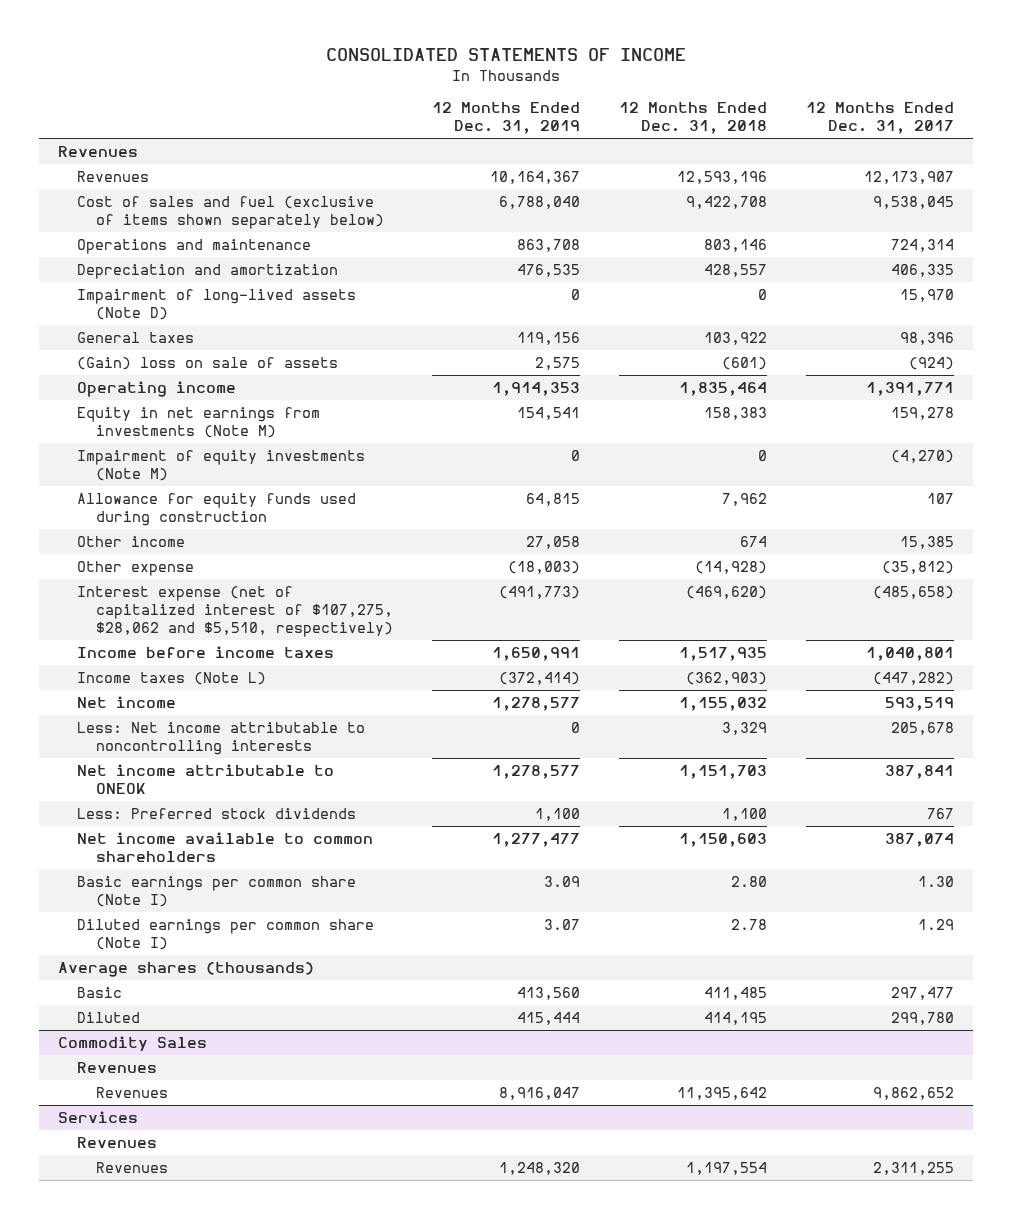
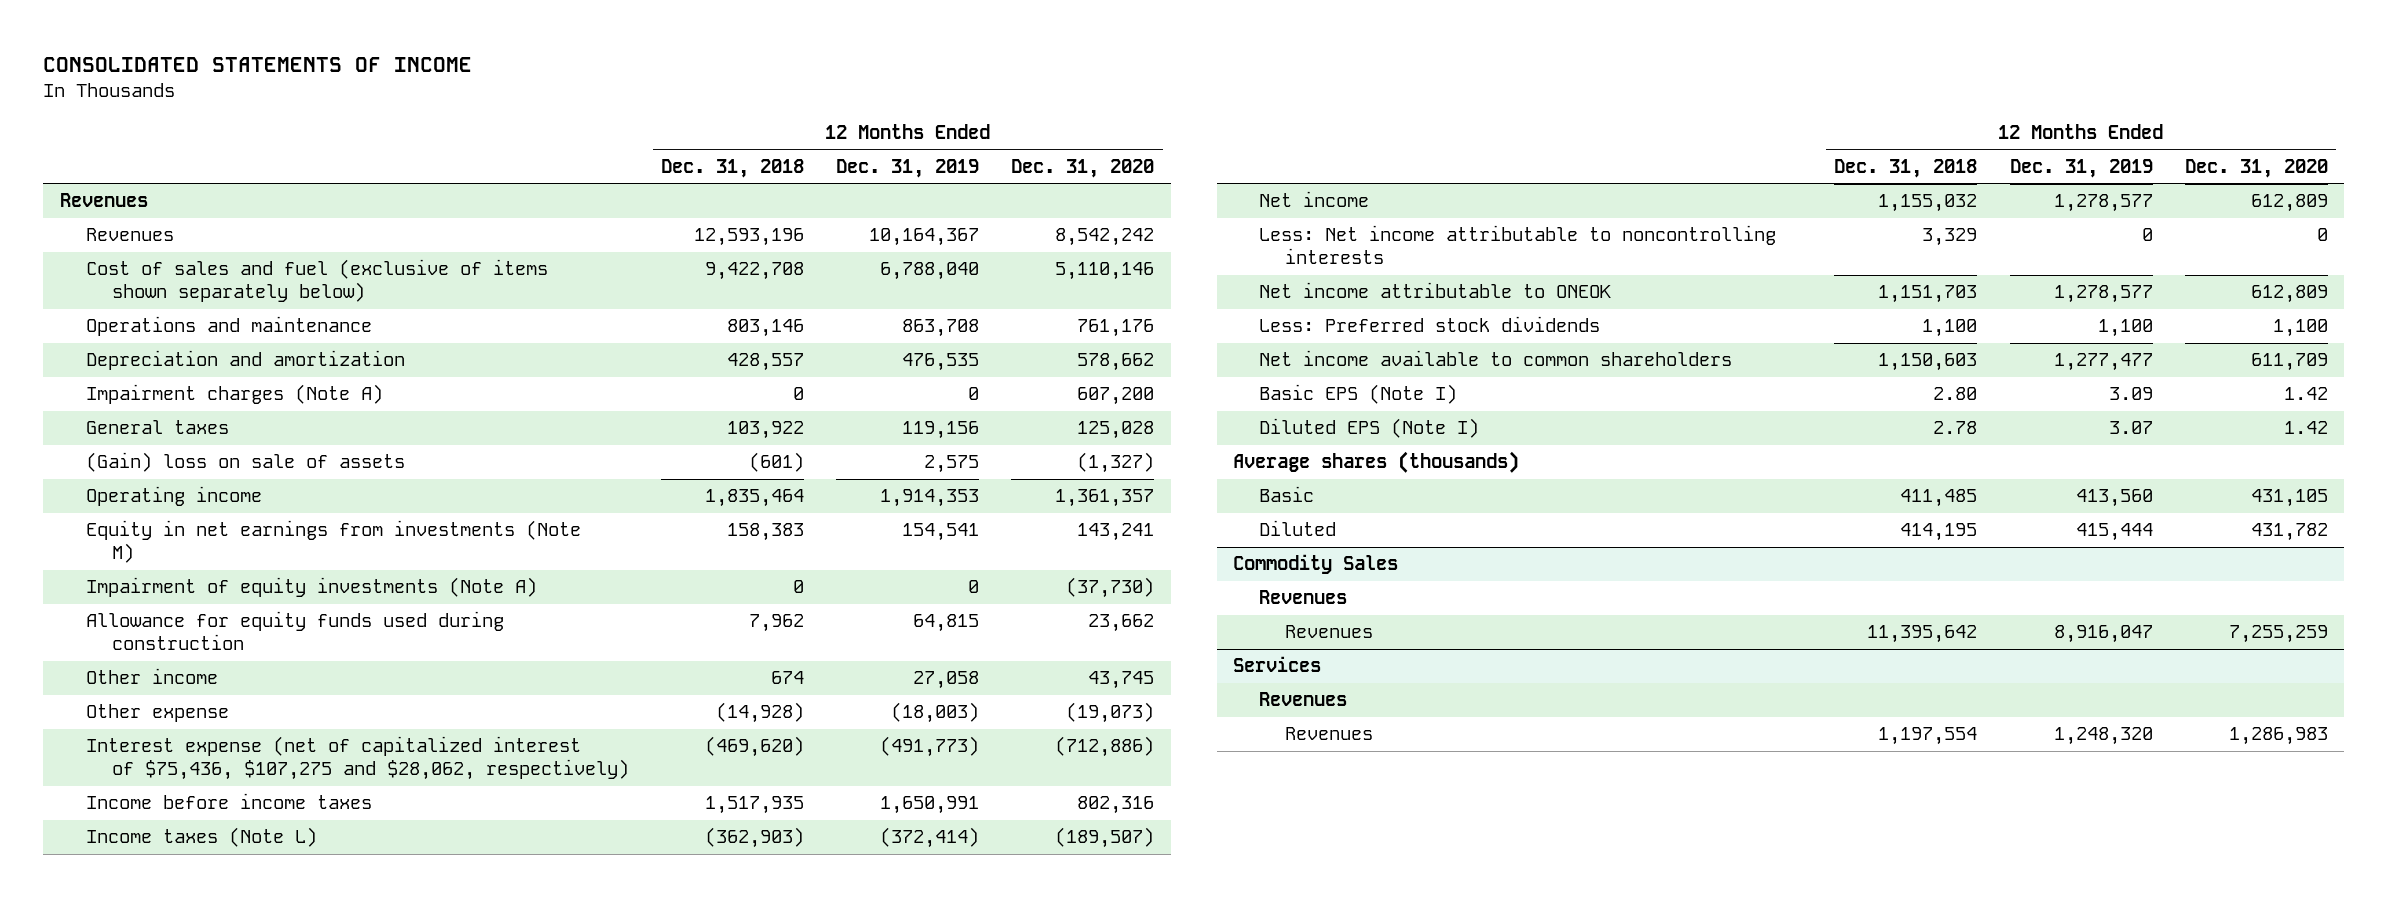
- | 12 Months Ended Dec. 31, 2019 | 12 Months Ended Dec. 31, 2018 | 12 Months Ended Dec. 31, 2017
+ | 12 Months Ended Dec. 31, 2018 | 12 Months Ended Dec. 31, 2019 | 12 Months Ended Dec. 31, 2020
- Impairment of long-lived assets (Note D) | 0 | 0 | 15,970
+ Impairment charges (Note A) | 0 | 0 | 607,200
- Impairment of equity investments (Note M) | 0 | 0 | (4,270)
+ Impairment of equity investments (Note A) | 0 | 0 | (37,730)
- Interest expense (net of capitalized interest of $107,275, $28,062 and $5,510, respectively) | (491,773) | (469,620) | (485,658)
+ Interest expense (net of capitalized interest of $75,436, $107,275 and $28,062, respectively) | (469,620) | (491,773) | (712,886)
- Basic earnings per common share (Note I) | 3.09 | 2.80 | 1.30
- Diluted earnings per common share (Note I) | 3.07 | 2.78 | 1.29
+ Basic EPS (Note I) | 2.80 | 3.09 | 1.42
+ Diluted EPS (Note I) | 2.78 | 3.07 | 1.42

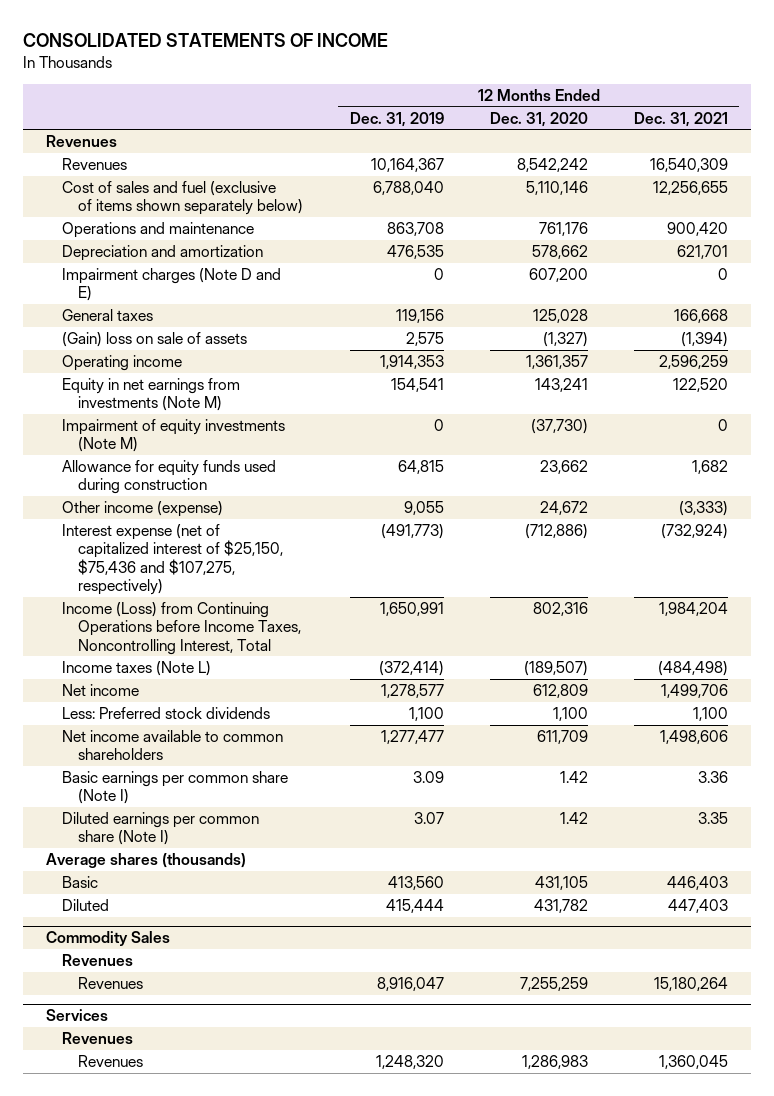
- | 12 Months Ended Dec. 31, 2018 | 12 Months Ended Dec. 31, 2019 | 12 Months Ended Dec. 31, 2020
+ | 12 Months Ended Dec. 31, 2019 | 12 Months Ended Dec. 31, 2020 | 12 Months Ended Dec. 31, 2021
- Impairment charges (Note A) | 0 | 0 | 607,200
+ Impairment charges (Note D and E) | 0 | 607,200 | 0
- Impairment of equity investments (Note A) | 0 | 0 | (37,730)
+ Impairment of equity investments (Note M) | 0 | (37,730) | 0
- Other income | 674 | 27,058 | 43,745
- Other expense | (14,928) | (18,003) | (19,073)
- Interest expense (net of capitalized interest of $75,436, $107,275 and $28,062, respectively) | (469,620) | (491,773) | (712,886)
- Income before income taxes | 1,517,935 | 1,650,991 | 802,316
+ Other income (expense) | 9,055 | 24,672 | (3,333)
+ Interest expense (net of capitalized interest of $25,150, $75,436 and $107,275, respectively) | (491,773) | (712,886) | (732,924)
+ Income (Loss) from Continuing Operations before Income Taxes, Noncontrolling Interest, Total | 1,650,991 | 802,316 | 1,984,204
- Less: Net income attributable to noncontrolling interests | 3,329 | 0 | 0
- Net income attributable to ONEOK | 1,151,703 | 1,278,577 | 612,809
- Basic EPS (Note I) | 2.80 | 3.09 | 1.42
- Diluted EPS (Note I) | 2.78 | 3.07 | 1.42
+ Basic earnings per common share (Note I) | 3.09 | 1.42 | 3.36
+ Diluted earnings per common share (Note I) | 3.07 | 1.42 | 3.35

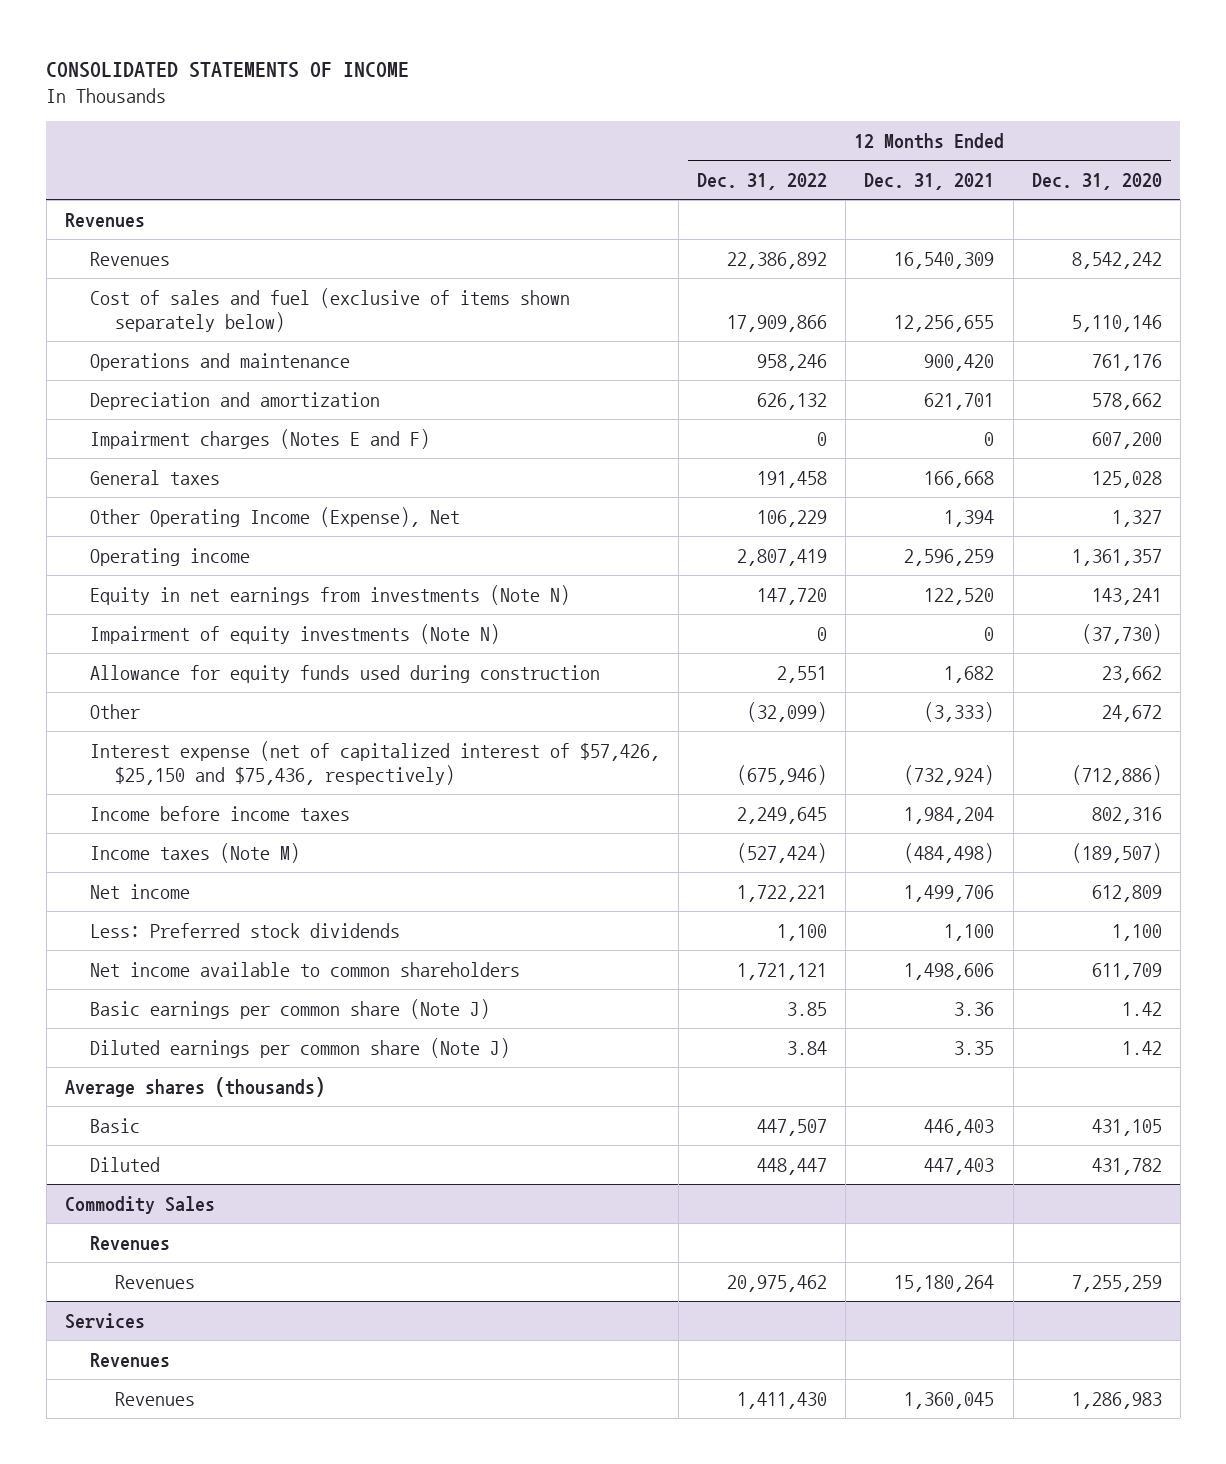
- | 12 Months Ended Dec. 31, 2019 | 12 Months Ended Dec. 31, 2020 | 12 Months Ended Dec. 31, 2021
+ | 12 Months Ended Dec. 31, 2022 | 12 Months Ended Dec. 31, 2021 | 12 Months Ended Dec. 31, 2020
- Impairment charges (Note D and E) | 0 | 607,200 | 0
+ Impairment charges (Notes E and F) | 0 | 0 | 607,200
- (Gain) loss on sale of assets | 2,575 | (1,327) | (1,394)
+ Other Operating Income (Expense), Net | 106,229 | 1,394 | 1,327
- Equity in net earnings from investments (Note M) | 154,541 | 143,241 | 122,520
- Impairment of equity investments (Note M) | 0 | (37,730) | 0
+ Equity in net earnings from investments (Note N) | 147,720 | 122,520 | 143,241
+ Impairment of equity investments (Note N) | 0 | 0 | (37,730)
- Other income (expense) | 9,055 | 24,672 | (3,333)
- Interest expense (net of capitalized interest of $25,150, $75,436 and $107,275, respectively) | (491,773) | (712,886) | (732,924)
- Income (Loss) from Continuing Operations before Income Taxes, Noncontrolling Interest, Total | 1,650,991 | 802,316 | 1,984,204
- Income taxes (Note L) | (372,414) | (189,507) | (484,498)
+ Other | (32,099) | (3,333) | 24,672
+ Interest expense (net of capitalized interest of $57,426, $25,150 and $75,436, respectively) | (675,946) | (732,924) | (712,886)
+ Income before income taxes | 2,249,645 | 1,984,204 | 802,316
+ Income taxes (Note M) | (527,424) | (484,498) | (189,507)
- Basic earnings per common share (Note I) | 3.09 | 1.42 | 3.36
- Diluted earnings per common share (Note I) | 3.07 | 1.42 | 3.35
+ Basic earnings per common share (Note J) | 3.85 | 3.36 | 1.42
+ Diluted earnings per common share (Note J) | 3.84 | 3.35 | 1.42

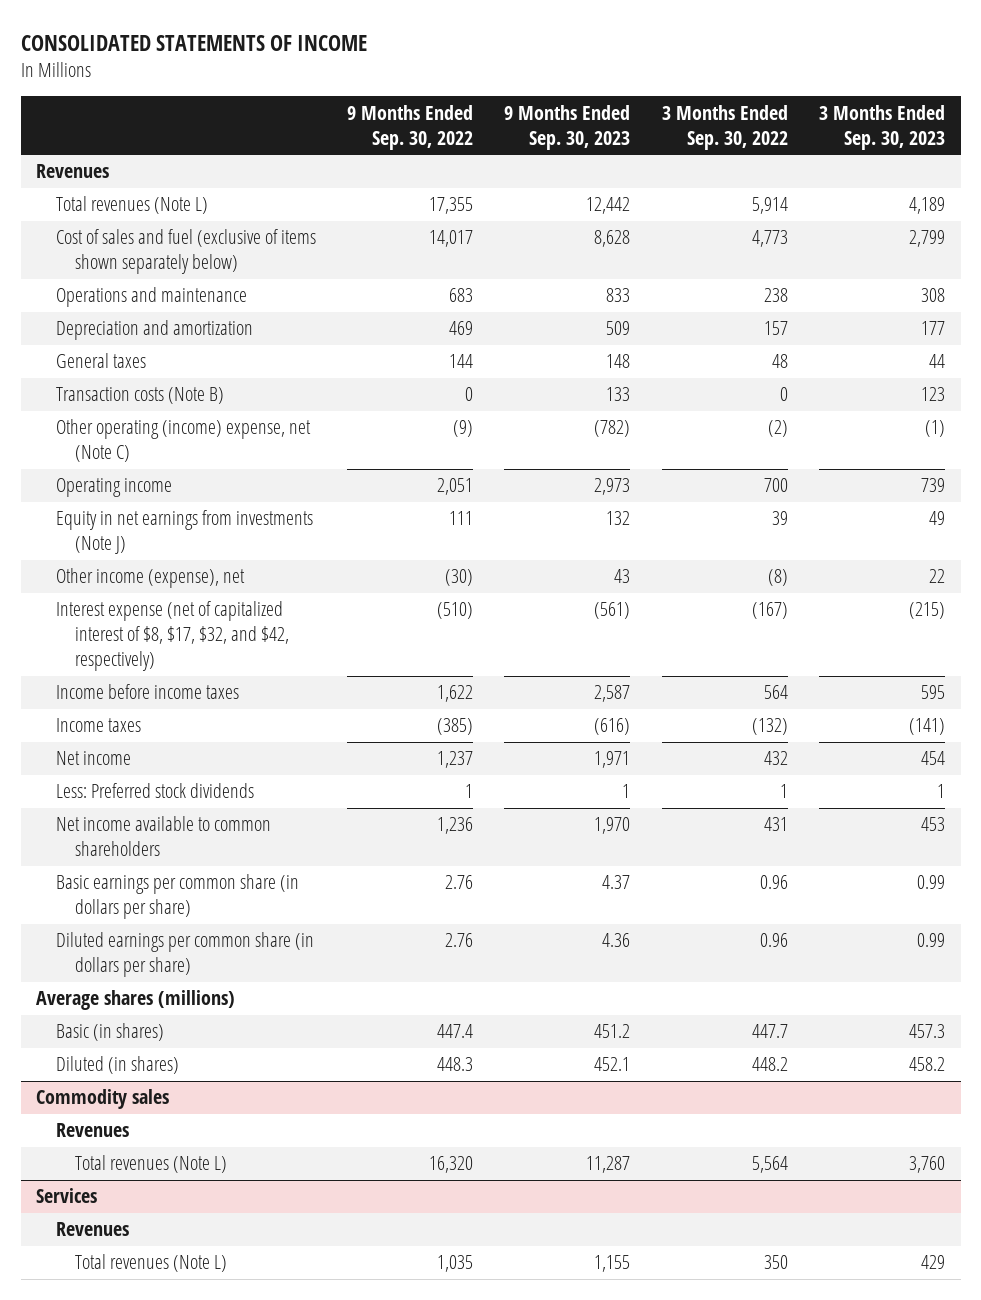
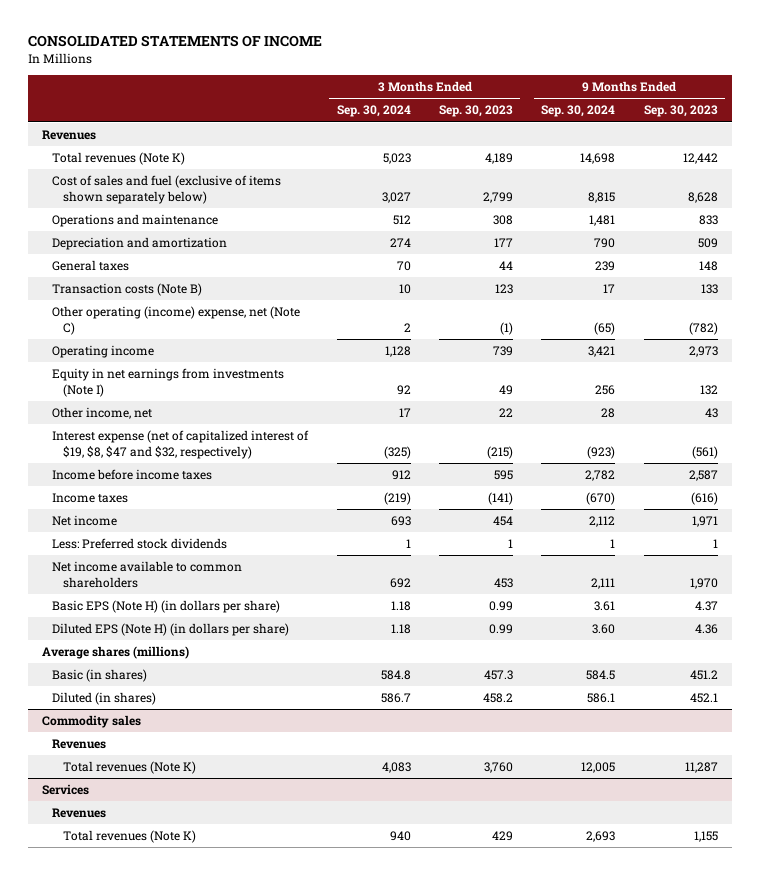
- | 9 Months Ended Sep. 30, 2022 | 9 Months Ended Sep. 30, 2023 | 3 Months Ended Sep. 30, 2022 | 3 Months Ended Sep. 30, 2023
+ | 3 Months Ended Sep. 30, 2024 | 3 Months Ended Sep. 30, 2023 | 9 Months Ended Sep. 30, 2024 | 9 Months Ended Sep. 30, 2023
- Total revenues (Note L) | 17,355 | 12,442 | 5,914 | 4,189
+ Total revenues (Note K) | 5,023 | 4,189 | 14,698 | 12,442
- Equity in net earnings from investments (Note J) | 111 | 132 | 39 | 49
- Other income (expense), net | (30) | 43 | (8) | 22
- Interest expense (net of capitalized interest of $8, $17, $32, and $42, respectively) | (510) | (561) | (167) | (215)
+ Equity in net earnings from investments (Note I) | 92 | 49 | 256 | 132
+ Other income, net | 17 | 22 | 28 | 43
+ Interest expense (net of capitalized interest of $19, $8, $47 and $32, respectively) | (325) | (215) | (923) | (561)
- Basic earnings per common share (in dollars per share) | 2.76 | 4.37 | 0.96 | 0.99
- Diluted earnings per common share (in dollars per share) | 2.76 | 4.36 | 0.96 | 0.99
+ Basic EPS (Note H) (in dollars per share) | 1.18 | 0.99 | 3.61 | 4.37
+ Diluted EPS (Note H) (in dollars per share) | 1.18 | 0.99 | 3.60 | 4.36
@ Commodity sales
- Total revenues (Note L) | 16,320 | 11,287 | 5,564 | 3,760
+ Total revenues (Note K) | 4,083 | 3,760 | 12,005 | 11,287
@ Services
- Total revenues (Note L) | 1,035 | 1,155 | 350 | 429
+ Total revenues (Note K) | 940 | 429 | 2,693 | 1,155

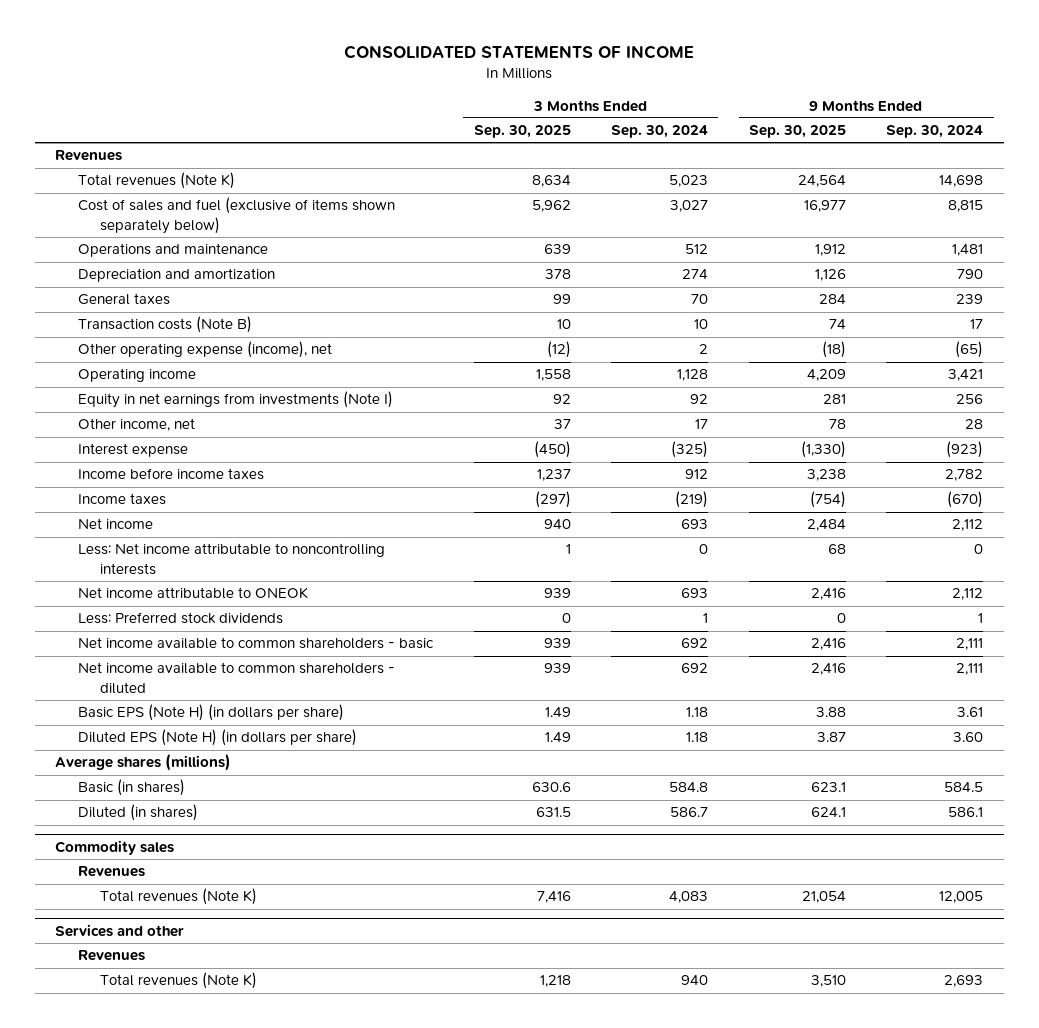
- | 3 Months Ended Sep. 30, 2024 | 3 Months Ended Sep. 30, 2023 | 9 Months Ended Sep. 30, 2024 | 9 Months Ended Sep. 30, 2023
+ | 3 Months Ended Sep. 30, 2025 | 3 Months Ended Sep. 30, 2024 | 9 Months Ended Sep. 30, 2025 | 9 Months Ended Sep. 30, 2024
- Other operating (income) expense, net (Note C) | 2 | (1) | (65) | (782)
+ Other operating expense (income), net | (12) | 2 | (18) | (65)
- Interest expense (net of capitalized interest of $19, $8, $47 and $32, respectively) | (325) | (215) | (923) | (561)
+ Interest expense | (450) | (325) | (1,330) | (923)
+ Less: Net income attributable to noncontrolling interests | 1 | 0 | 68 | 0
+ Net income attributable to ONEOK | 939 | 693 | 2,416 | 2,112
- Net income available to common shareholders | 692 | 453 | 2,111 | 1,970
+ Net income available to common shareholders - basic | 939 | 692 | 2,416 | 2,111
+ Net income available to common shareholders - diluted | 939 | 692 | 2,416 | 2,111
- Services
+ Services and other

